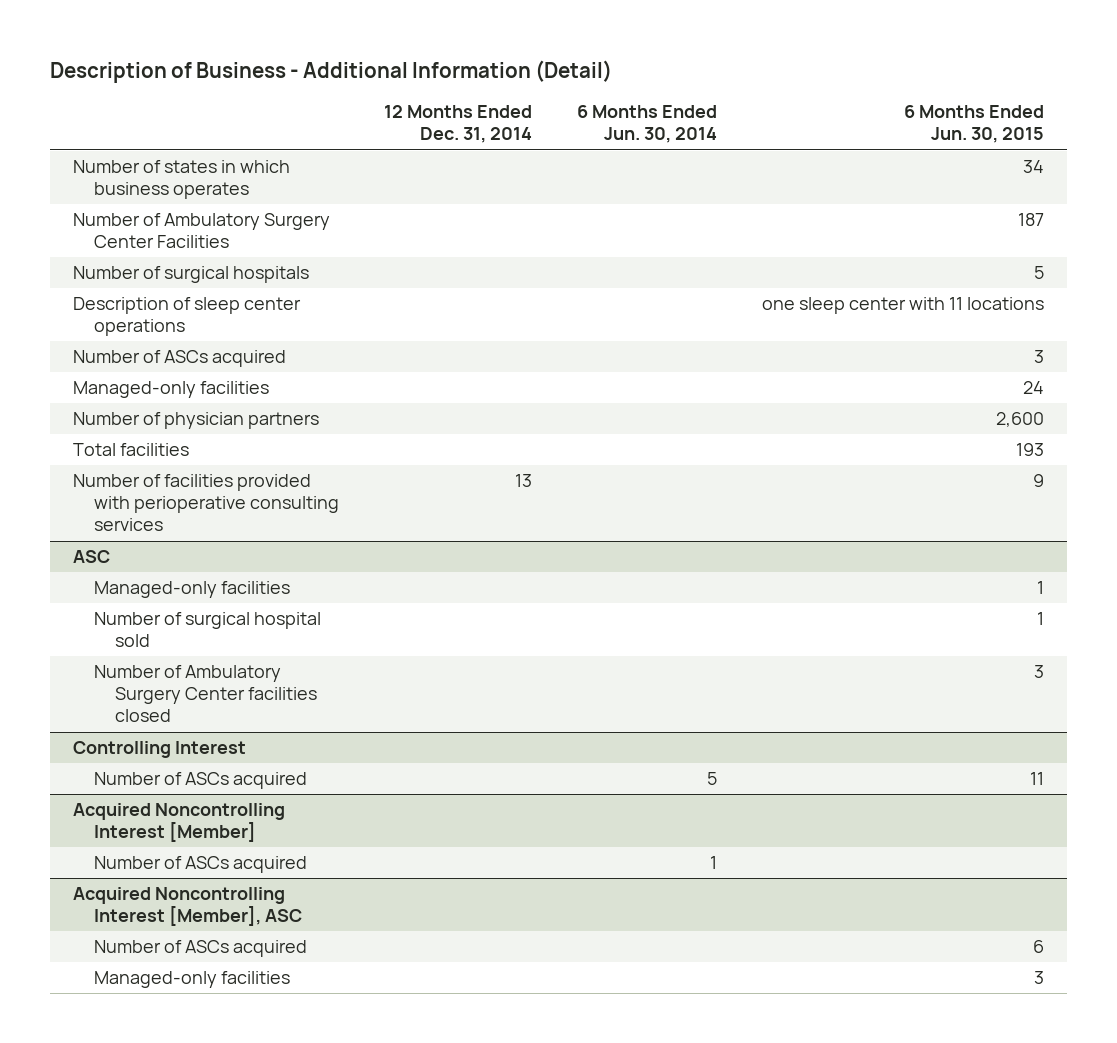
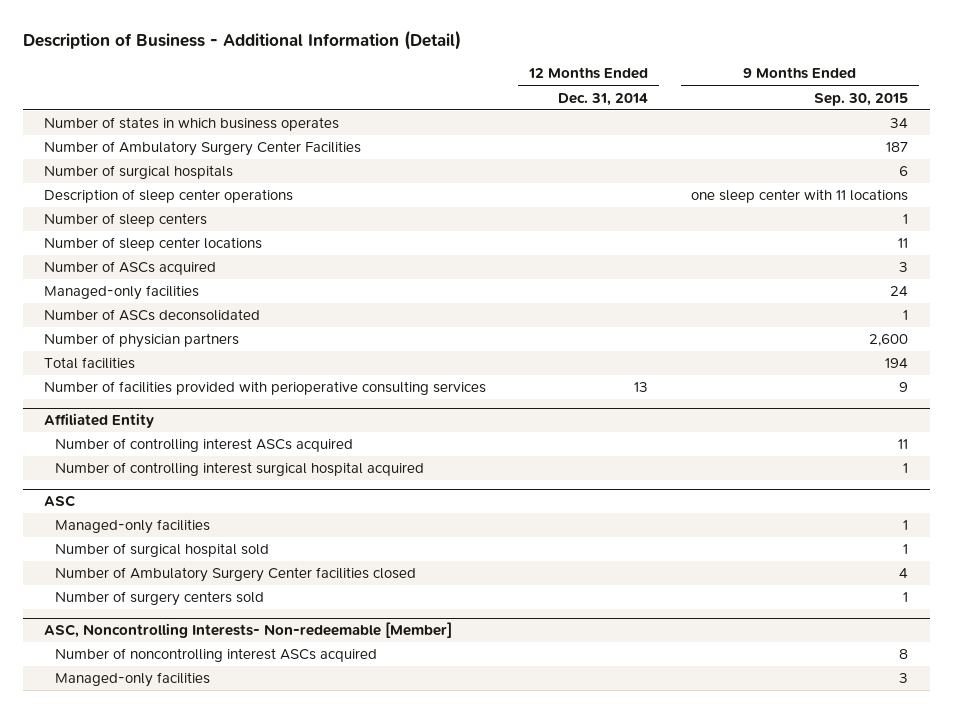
- | 12 Months Ended Dec. 31, 2014 | 6 Months Ended Jun. 30, 2014 | 6 Months Ended Jun. 30, 2015
+ | 12 Months Ended Dec. 31, 2014 | 9 Months Ended Sep. 30, 2015
+ Number of sleep centers | | 1
+ Number of sleep center locations | | 11
+ Number of ASCs deconsolidated | | 1
+ Affiliated Entity
+ Number of controlling interest ASCs acquired | | 11
+ Number of controlling interest surgical hospital acquired | | 1
- Controlling Interest
- Number of ASCs acquired | | 5 | 11
- Acquired Noncontrolling Interest [Member]
- Number of ASCs acquired | | 1 |
- Acquired Noncontrolling Interest [Member], ASC
- Number of ASCs acquired | | | 6
@ ASC
+ Number of surgery centers sold | | 1
+ ASC, Noncontrolling Interests- Non-redeemable [Member]
+ Number of noncontrolling interest ASCs acquired | | 8

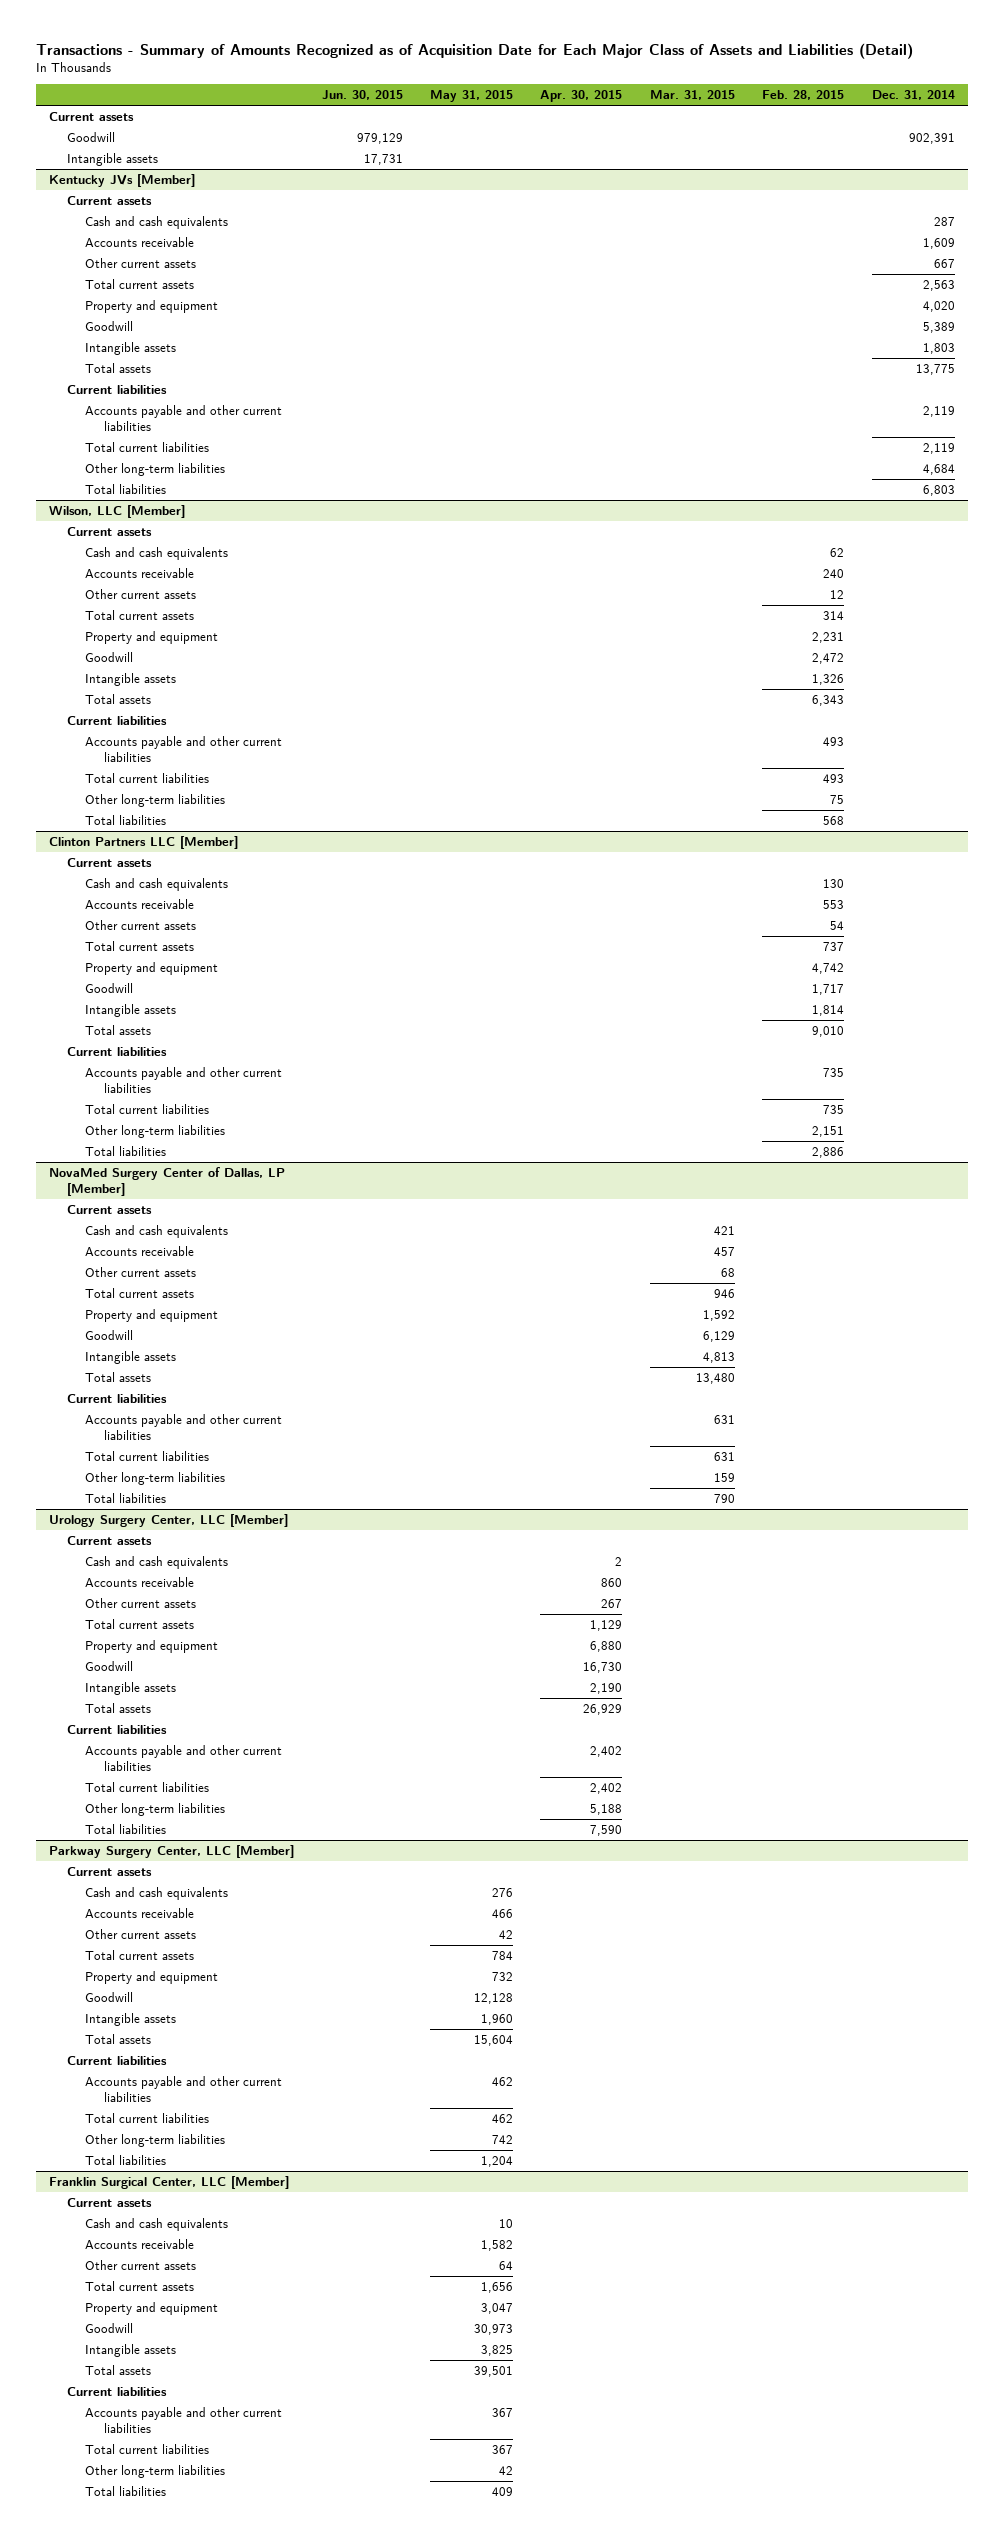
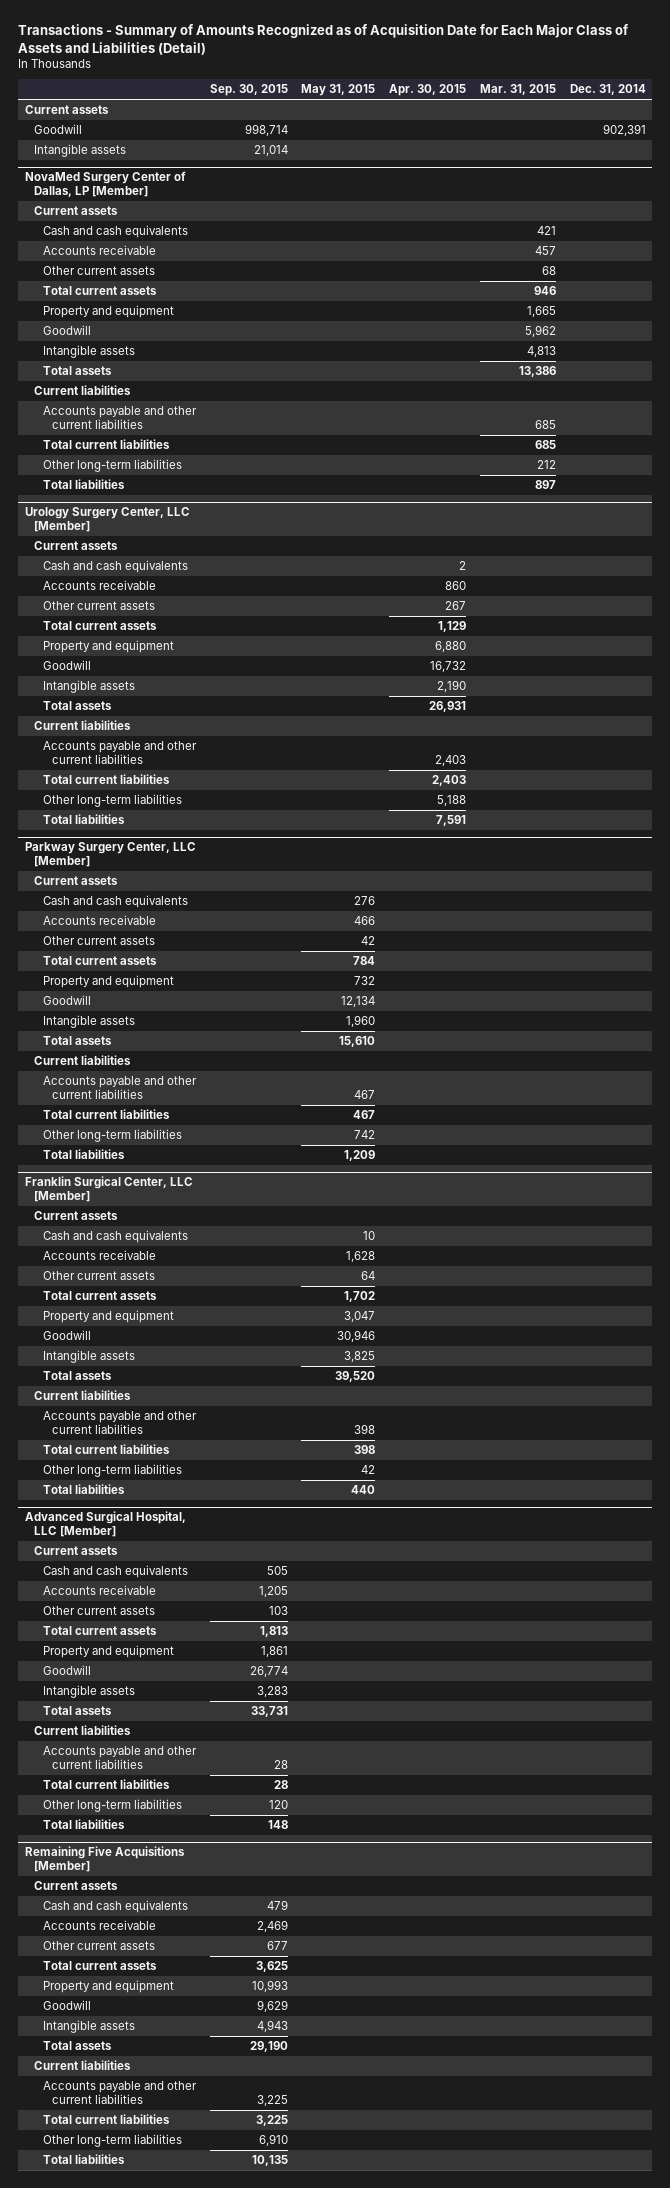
- | Jun. 30, 2015 | May 31, 2015 | Apr. 30, 2015 | Mar. 31, 2015 | Feb. 28, 2015 | Dec. 31, 2014
+ | Sep. 30, 2015 | May 31, 2015 | Apr. 30, 2015 | Mar. 31, 2015 | Dec. 31, 2014
- Kentucky JVs [Member]
- Current assets
- Cash and cash equivalents | | | | | | 287
- Accounts receivable | | | | | | 1,609
- Other current assets | | | | | | 667
- Total current assets | | | | | | 2,563
- Property and equipment | | | | | | 4,020
- Goodwill | | | | | | 5,389
- Intangible assets | | | | | | 1,803
- Total assets | | | | | | 13,775
- Current liabilities
- Accounts payable and other current liabilities | | | | | | 2,119
- Total current liabilities | | | | | | 2,119
- Other long-term liabilities | | | | | | 4,684
- Total liabilities | | | | | | 6,803
- Wilson, LLC [Member]
- Current assets
- Cash and cash equivalents | | | | | 62 |
- Accounts receivable | | | | | 240 |
- Other current assets | | | | | 12 |
- Total current assets | | | | | 314 |
- Property and equipment | | | | | 2,231 |
- Goodwill | | | | | 2,472 |
- Intangible assets | | | | | 1,326 |
- Total assets | | | | | 6,343 |
- Current liabilities
- Accounts payable and other current liabilities | | | | | 493 |
- Total current liabilities | | | | | 493 |
- Other long-term liabilities | | | | | 75 |
- Total liabilities | | | | | 568 |
- Clinton Partners LLC [Member]
- Current assets
- Cash and cash equivalents | | | | | 130 |
- Accounts receivable | | | | | 553 |
- Other current assets | | | | | 54 |
- Total current assets | | | | | 737 |
- Property and equipment | | | | | 4,742 |
- Goodwill | | | | | 1,717 |
- Intangible assets | | | | | 1,814 |
- Total assets | | | | | 9,010 |
- Current liabilities
- Accounts payable and other current liabilities | | | | | 735 |
- Total current liabilities | | | | | 735 |
- Other long-term liabilities | | | | | 2,151 |
- Total liabilities | | | | | 2,886 |
@ NovaMed Surgery Center of Dallas, LP [Member]
- Property and equipment | | | | 1,592 | |
- Goodwill | | | | 6,129 | |
+ Property and equipment | | | | 1,665 |
+ Goodwill | | | | 5,962 |
- Total assets | | | | 13,480 | |
+ Total assets | | | | 13,386 |
- Accounts payable and other current liabilities | | | | 631 | |
- Total current liabilities | | | | 631 | |
- Other long-term liabilities | | | | 159 | |
- Total liabilities | | | | 790 | |
+ Accounts payable and other current liabilities | | | | 685 |
+ Total current liabilities | | | | 685 |
+ Other long-term liabilities | | | | 212 |
+ Total liabilities | | | | 897 |
@ Urology Surgery Center, LLC [Member]
- Goodwill | | | 16,730 | | |
+ Goodwill | | | 16,732 | |
- Total assets | | | 26,929 | | |
+ Total assets | | | 26,931 | |
- Accounts payable and other current liabilities | | | 2,402 | | |
- Total current liabilities | | | 2,402 | | |
+ Accounts payable and other current liabilities | | | 2,403 | |
+ Total current liabilities | | | 2,403 | |
- Total liabilities | | | 7,590 | | |
+ Total liabilities | | | 7,591 | |
@ Parkway Surgery Center, LLC [Member]
- Goodwill | | 12,128 | | | |
+ Goodwill | | 12,134 | | |
- Total assets | | 15,604 | | | |
+ Total assets | | 15,610 | | |
- Accounts payable and other current liabilities | | 462 | | | |
- Total current liabilities | | 462 | | | |
+ Accounts payable and other current liabilities | | 467 | | |
+ Total current liabilities | | 467 | | |
- Total liabilities | | 1,204 | | | |
+ Total liabilities | | 1,209 | | |
@ Franklin Surgical Center, LLC [Member]
- Accounts receivable | | 1,582 | | | |
+ Accounts receivable | | 1,628 | | |
- Total current assets | | 1,656 | | | |
+ Total current assets | | 1,702 | | |
- Goodwill | | 30,973 | | | |
+ Goodwill | | 30,946 | | |
- Total assets | | 39,501 | | | |
+ Total assets | | 39,520 | | |
- Accounts payable and other current liabilities | | 367 | | | |
- Total current liabilities | | 367 | | | |
+ Accounts payable and other current liabilities | | 398 | | |
+ Total current liabilities | | 398 | | |
- Total liabilities | | 409 | | | |
+ Total liabilities | | 440 | | |
+ Advanced Surgical Hospital, LLC [Member]
+ Current assets
+ Cash and cash equivalents | 505 | | | |
+ Accounts receivable | 1,205 | | | |
+ Other current assets | 103 | | | |
+ Total current assets | 1,813 | | | |
+ Property and equipment | 1,861 | | | |
+ Goodwill | 26,774 | | | |
+ Intangible assets | 3,283 | | | |
+ Total assets | 33,731 | | | |
+ Current liabilities
+ Accounts payable and other current liabilities | 28 | | | |
+ Total current liabilities | 28 | | | |
+ Other long-term liabilities | 120 | | | |
+ Total liabilities | 148 | | | |
+ Remaining Five Acquisitions [Member]
+ Current assets
+ Cash and cash equivalents | 479 | | | |
+ Accounts receivable | 2,469 | | | |
+ Other current assets | 677 | | | |
+ Total current assets | 3,625 | | | |
+ Property and equipment | 10,993 | | | |
+ Goodwill | 9,629 | | | |
+ Intangible assets | 4,943 | | | |
+ Total assets | 29,190 | | | |
+ Current liabilities
+ Accounts payable and other current liabilities | 3,225 | | | |
+ Total current liabilities | 3,225 | | | |
+ Other long-term liabilities | 6,910 | | | |
+ Total liabilities | 10,135 | | | |

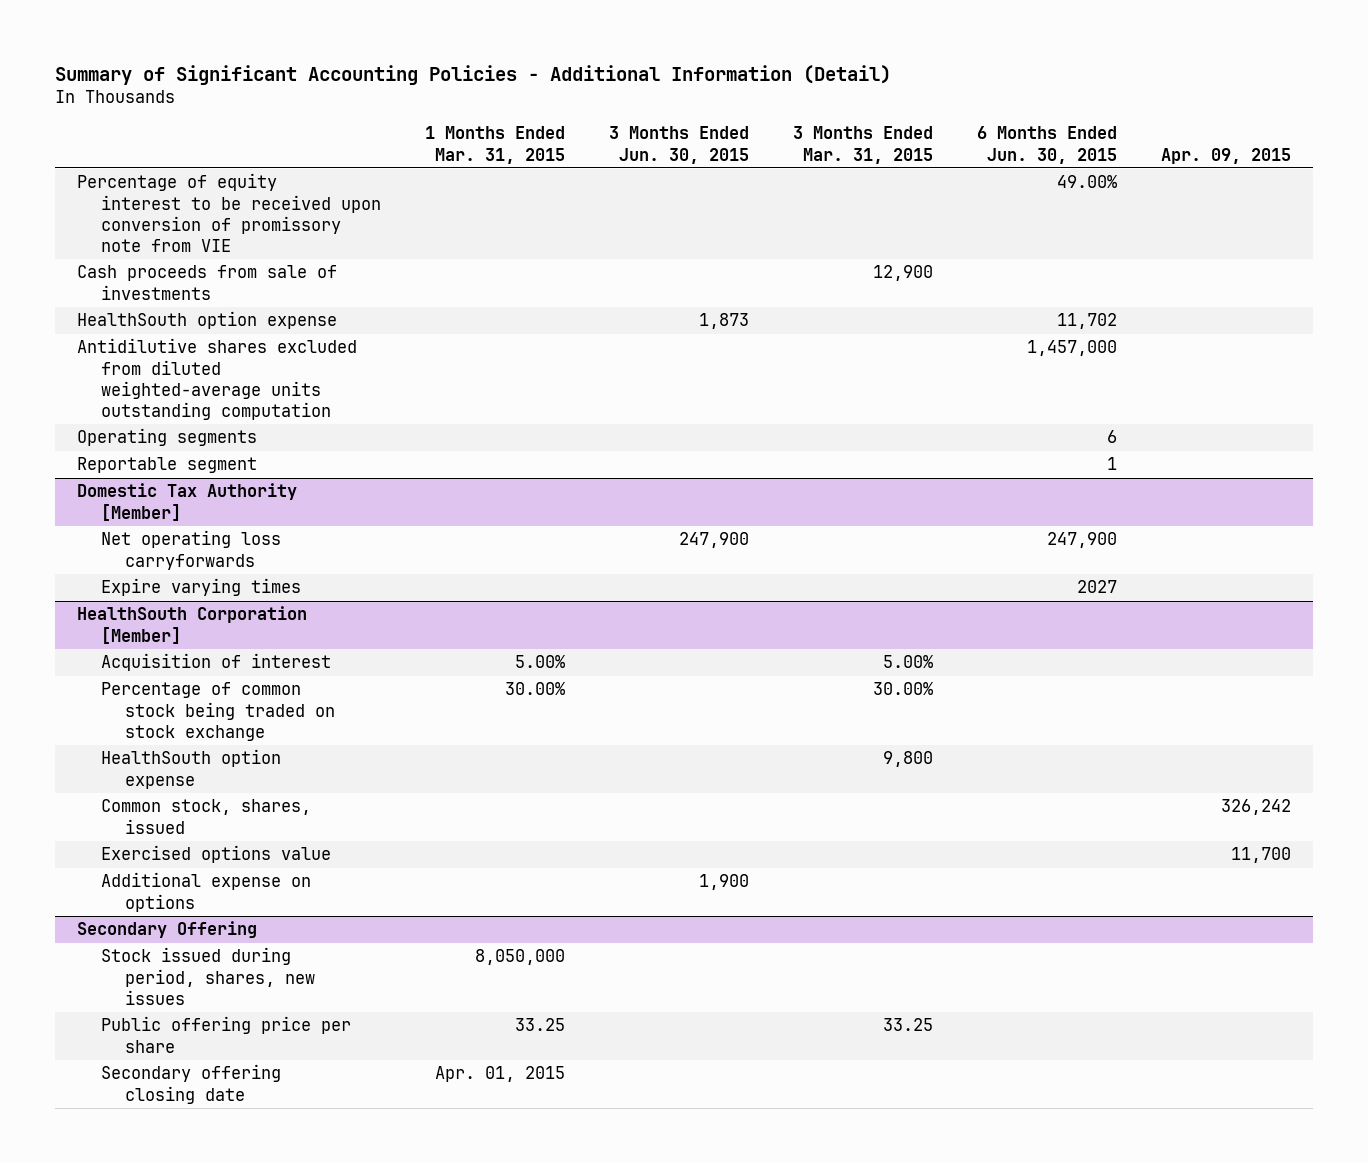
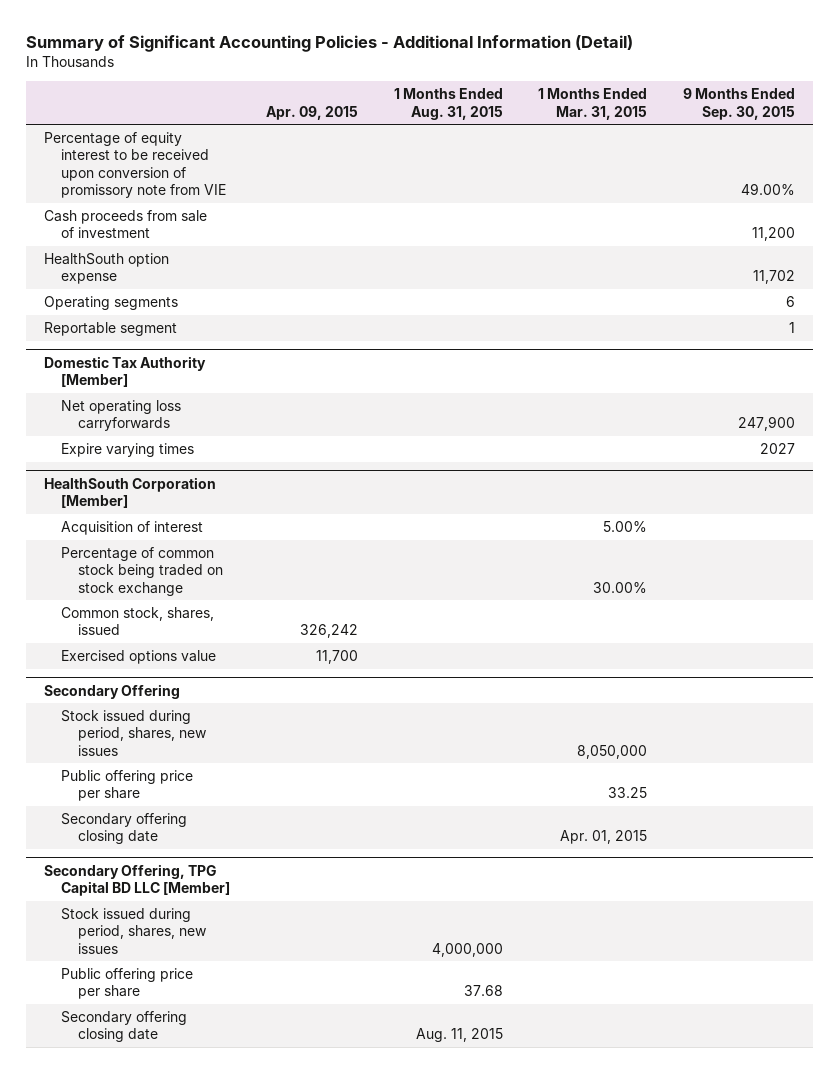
- | 1 Months Ended Mar. 31, 2015 | 3 Months Ended Jun. 30, 2015 | 3 Months Ended Mar. 31, 2015 | 6 Months Ended Jun. 30, 2015 | Apr. 09, 2015
+ | Apr. 09, 2015 | 1 Months Ended Aug. 31, 2015 | 1 Months Ended Mar. 31, 2015 | 9 Months Ended Sep. 30, 2015
- Cash proceeds from sale of investments | | | 12,900 | |
+ Cash proceeds from sale of investment | | | | 11,200
- Antidilutive shares excluded from diluted weighted-average units outstanding computation | | | | 1,457,000 |
@ HealthSouth Corporation [Member]
- HealthSouth option expense | | | 9,800 | |
- Additional expense on options | | 1,900 | | |
+ Secondary Offering, TPG Capital BD LLC [Member]
+ Stock issued during period, shares, new issues | | 4,000,000 | |
+ Public offering price per share | | 37.68 | |
+ Secondary offering closing date | | Aug. 11, 2015 | |

